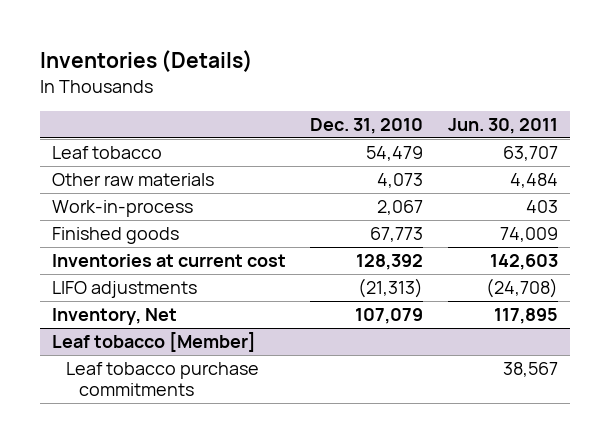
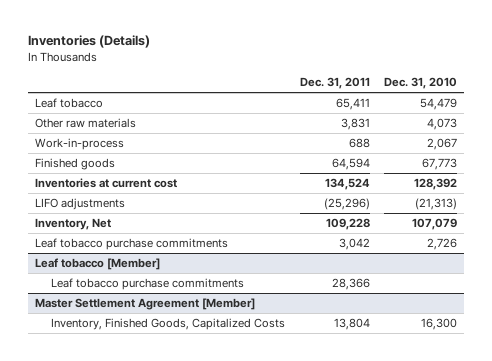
- | Dec. 31, 2010 | Jun. 30, 2011
+ | Dec. 31, 2011 | Dec. 31, 2010
+ Leaf tobacco purchase commitments | 3,042 | 2,726
+ Master Settlement Agreement [Member]
+ Inventory, Finished Goods, Capitalized Costs | 13,804 | 16,300

